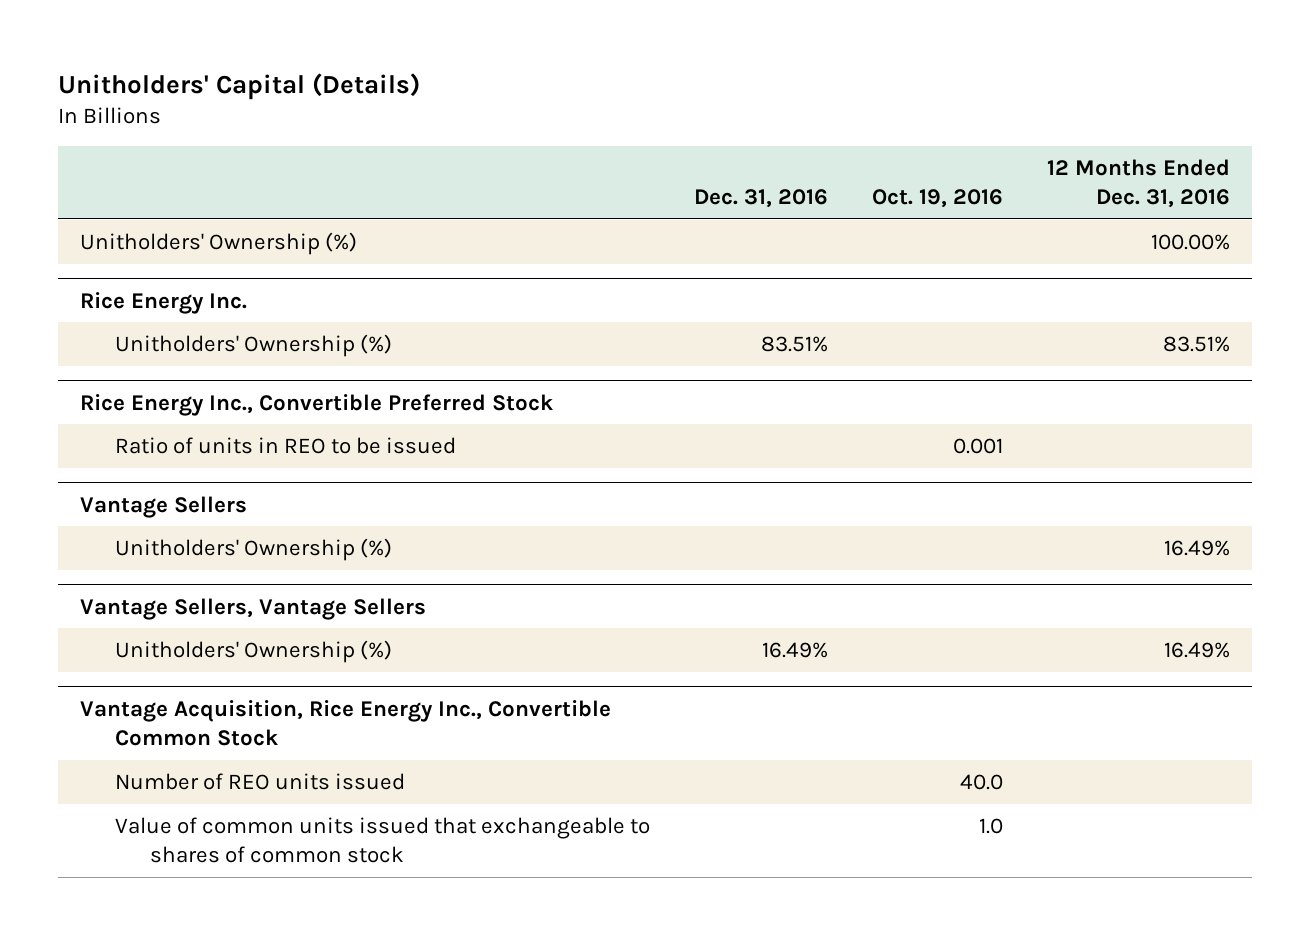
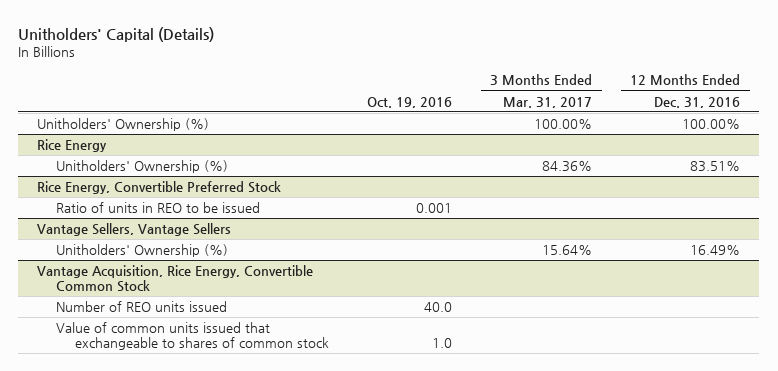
- | Dec. 31, 2016 | Oct. 19, 2016 | 12 Months Ended Dec. 31, 2016
+ | Oct. 19, 2016 | 3 Months Ended Mar. 31, 2017 | 12 Months Ended Dec. 31, 2016
- Rice Energy Inc.
+ Rice Energy
- Rice Energy Inc., Convertible Preferred Stock
+ Rice Energy, Convertible Preferred Stock
- Vantage Sellers
- Unitholders' Ownership (%) | | | 16.49%
- Vantage Acquisition, Rice Energy Inc., Convertible Common Stock
+ Vantage Acquisition, Rice Energy, Convertible Common Stock

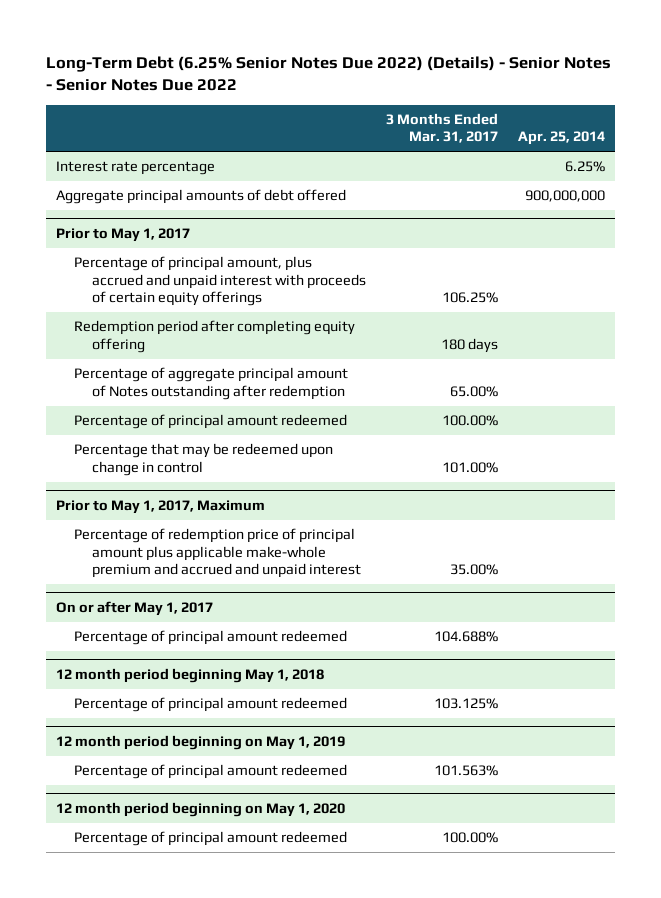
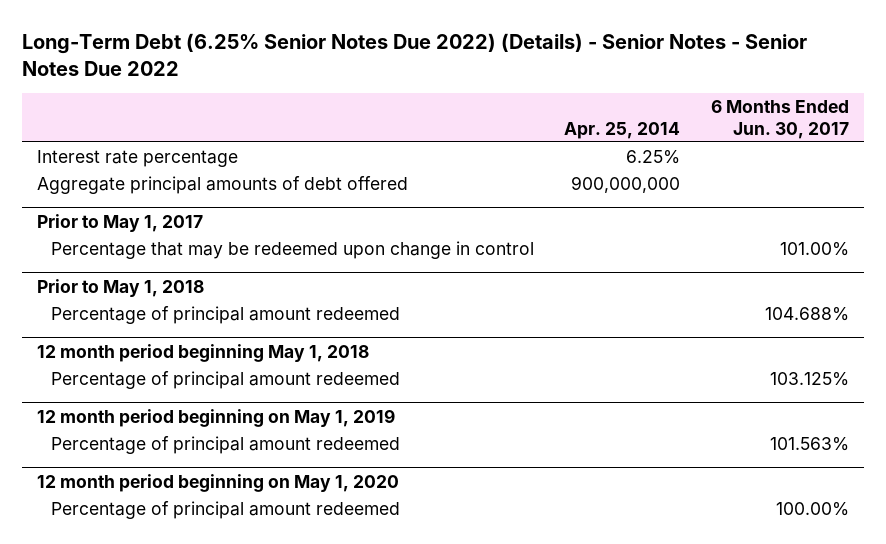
- | 3 Months Ended Mar. 31, 2017 | Apr. 25, 2014
+ | Apr. 25, 2014 | 6 Months Ended Jun. 30, 2017
@ Prior to May 1, 2017
- Percentage of principal amount, plus accrued and unpaid interest with proceeds of certain equity offerings | 106.25% |
- Redemption period after completing equity offering | 180 days |
- Percentage of aggregate principal amount of Notes outstanding after redemption | 65.00% |
- Percentage of principal amount redeemed | 100.00% |
- Prior to May 1, 2017, Maximum
- Percentage of redemption price of principal amount plus applicable make-whole premium and accrued and unpaid interest | 35.00% |
- On or after May 1, 2017
+ Prior to May 1, 2018

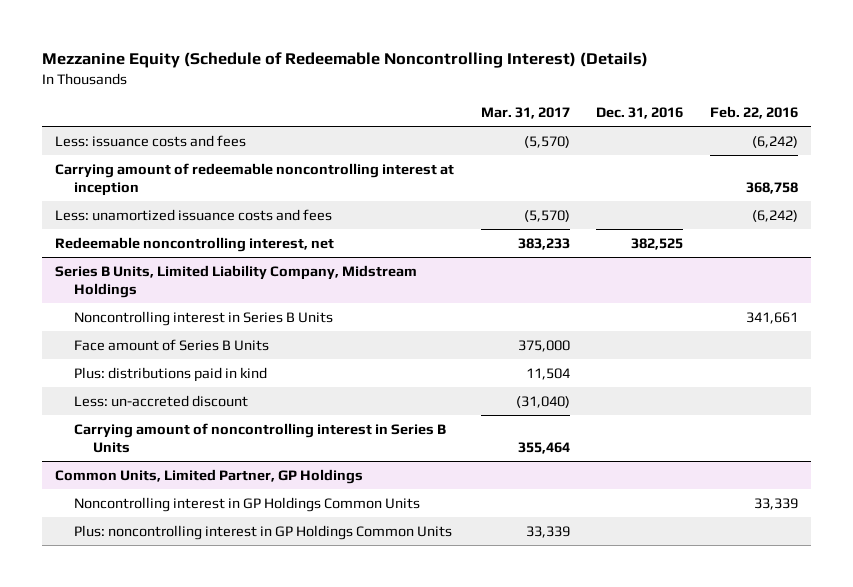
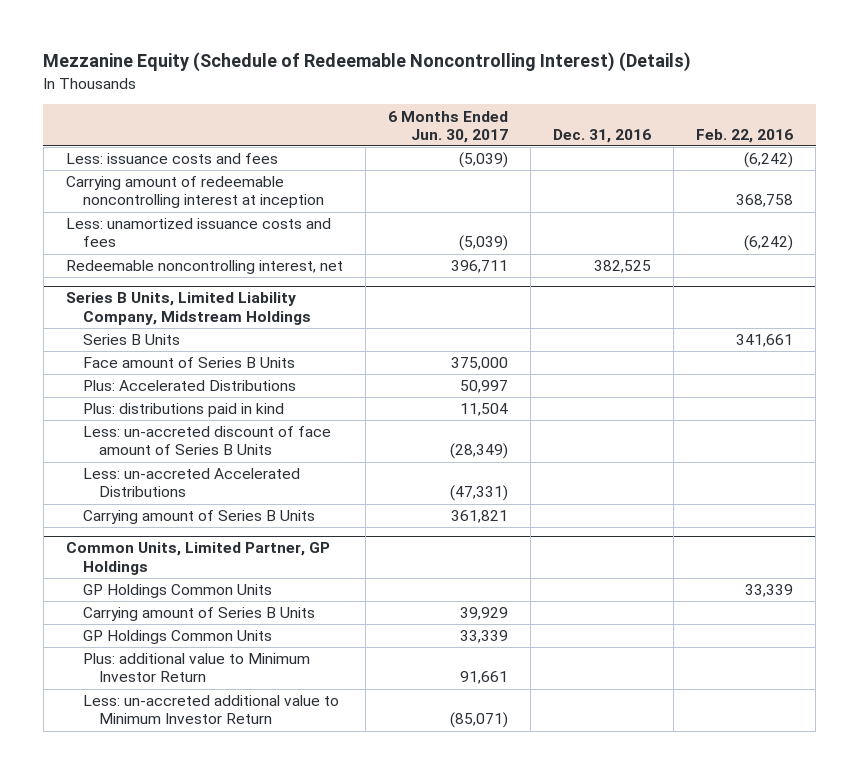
- | Mar. 31, 2017 | Dec. 31, 2016 | Feb. 22, 2016
+ | 6 Months Ended Jun. 30, 2017 | Dec. 31, 2016 | Feb. 22, 2016
@ Series B Units, Limited Liability Company, Midstream Holdings
- Noncontrolling interest in Series B Units | | | 341,661
+ Series B Units | | | 341,661
+ Plus: Accelerated Distributions | 50,997 | |
- Less: un-accreted discount | (31,040) | |
- Carrying amount of noncontrolling interest in Series B Units | 355,464 | |
+ Less: un-accreted discount of face amount of Series B Units | (28,349) | |
+ Less: un-accreted Accelerated Distributions | (47,331) | |
+ Carrying amount of Series B Units | 361,821 | |
@ Common Units, Limited Partner, GP Holdings
- Noncontrolling interest in GP Holdings Common Units | | | 33,339
- Plus: noncontrolling interest in GP Holdings Common Units | 33,339 | |
+ GP Holdings Common Units | | | 33,339
+ Carrying amount of Series B Units | 39,929 | |
+ GP Holdings Common Units | 33,339 | |
+ Plus: additional value to Minimum Investor Return | 91,661 | |
+ Less: un-accreted additional value to Minimum Investor Return | (85,071) | |

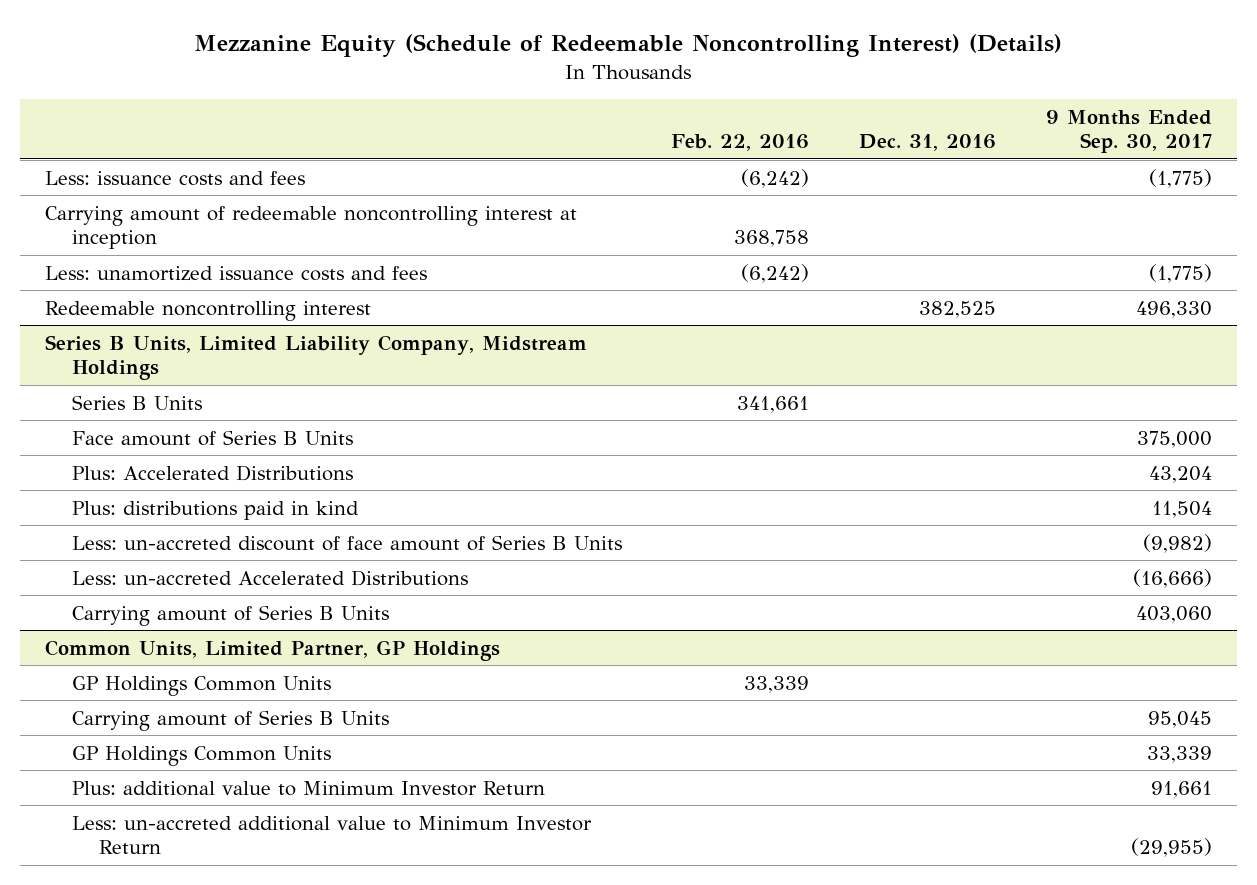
- | 6 Months Ended Jun. 30, 2017 | Dec. 31, 2016 | Feb. 22, 2016
+ | Feb. 22, 2016 | Dec. 31, 2016 | 9 Months Ended Sep. 30, 2017
- Redeemable noncontrolling interest, net | 396,711 | 382,525 |
+ Redeemable noncontrolling interest | | 382,525 | 496,330

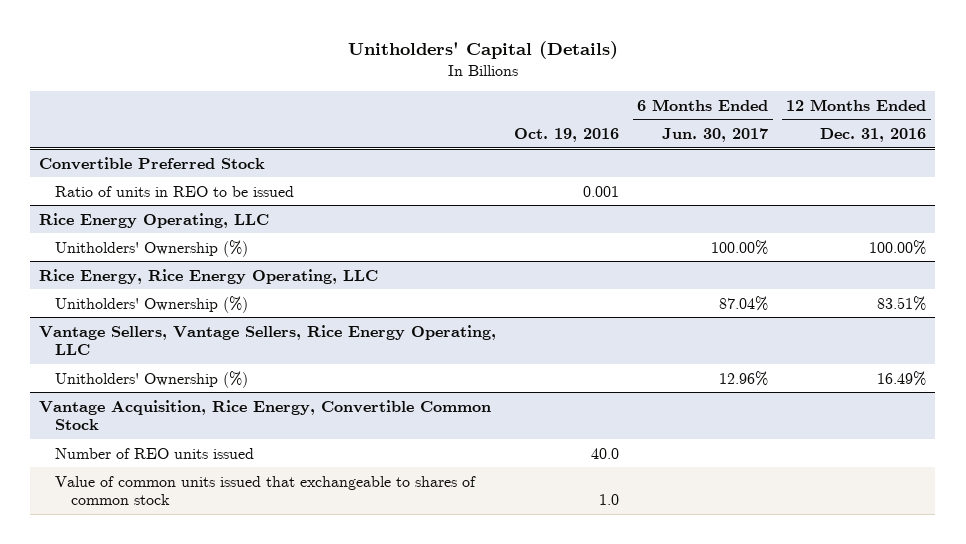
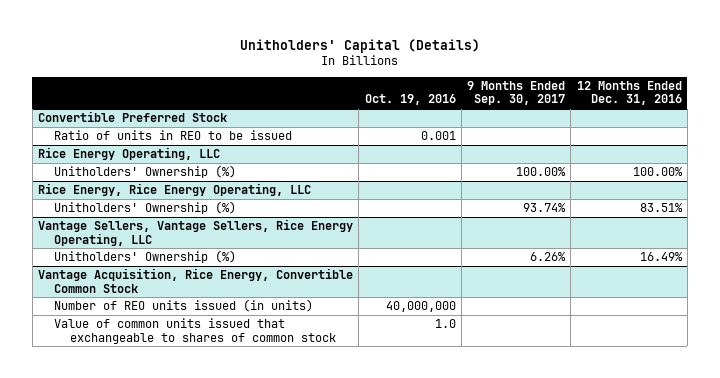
- | Oct. 19, 2016 | 6 Months Ended Jun. 30, 2017 | 12 Months Ended Dec. 31, 2016
+ | Oct. 19, 2016 | 9 Months Ended Sep. 30, 2017 | 12 Months Ended Dec. 31, 2016
@ Vantage Acquisition, Rice Energy, Convertible Common Stock
- Number of REO units issued | 40.0 | |
+ Number of REO units issued (in units) | 40,000,000 | |

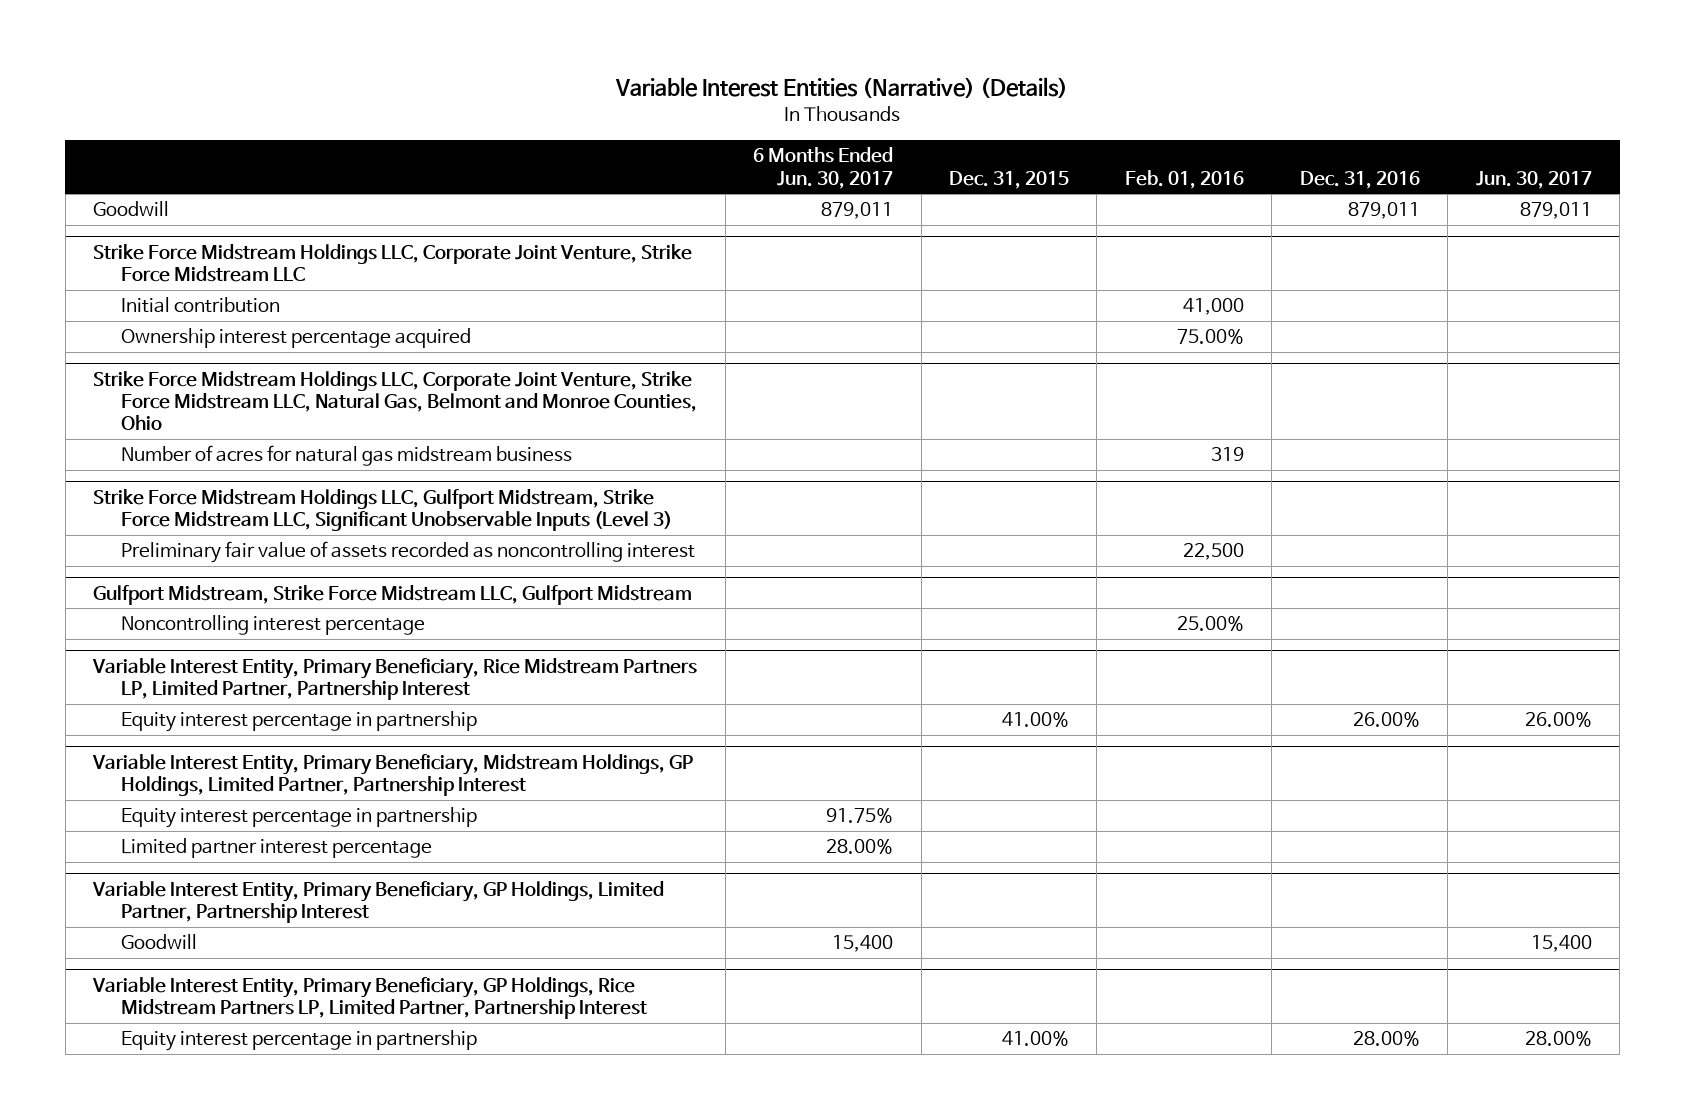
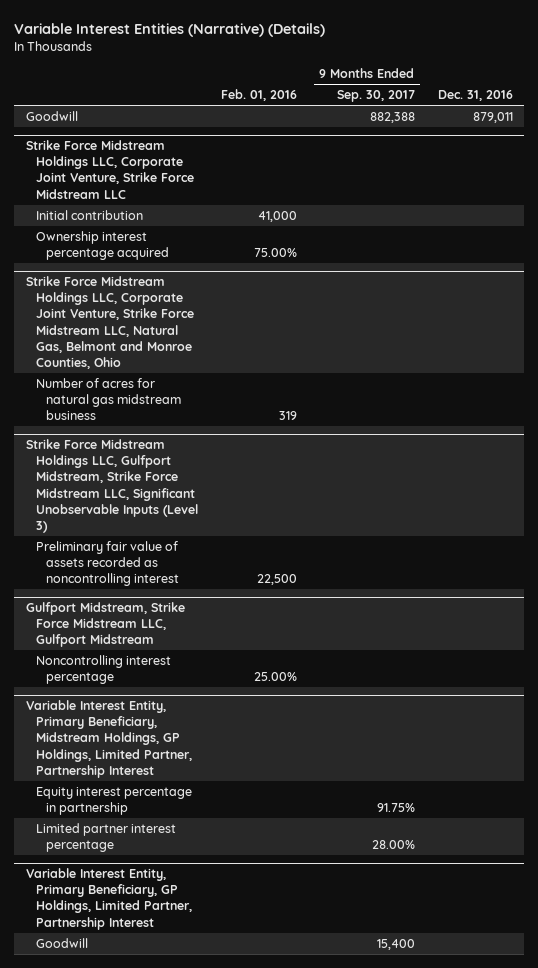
- | 6 Months Ended Jun. 30, 2017 | Dec. 31, 2015 | Feb. 01, 2016 | Dec. 31, 2016 | Jun. 30, 2017
+ | Feb. 01, 2016 | 9 Months Ended Sep. 30, 2017 | Dec. 31, 2016
- Variable Interest Entity, Primary Beneficiary, Rice Midstream Partners LP, Limited Partner, Partnership Interest
- Equity interest percentage in partnership | | 41.00% | | 26.00% | 26.00%
- Variable Interest Entity, Primary Beneficiary, GP Holdings, Rice Midstream Partners LP, Limited Partner, Partnership Interest
- Equity interest percentage in partnership | | 41.00% | | 28.00% | 28.00%

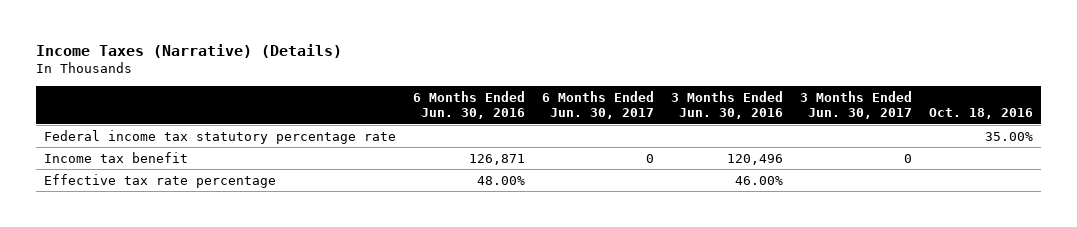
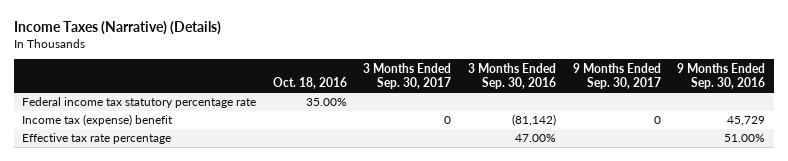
- | 6 Months Ended Jun. 30, 2016 | 6 Months Ended Jun. 30, 2017 | 3 Months Ended Jun. 30, 2016 | 3 Months Ended Jun. 30, 2017 | Oct. 18, 2016
+ | Oct. 18, 2016 | 3 Months Ended Sep. 30, 2017 | 3 Months Ended Sep. 30, 2016 | 9 Months Ended Sep. 30, 2017 | 9 Months Ended Sep. 30, 2016
- Income tax benefit | 126,871 | 0 | 120,496 | 0 |
+ Income tax (expense) benefit | | 0 | (81,142) | 0 | 45,729

